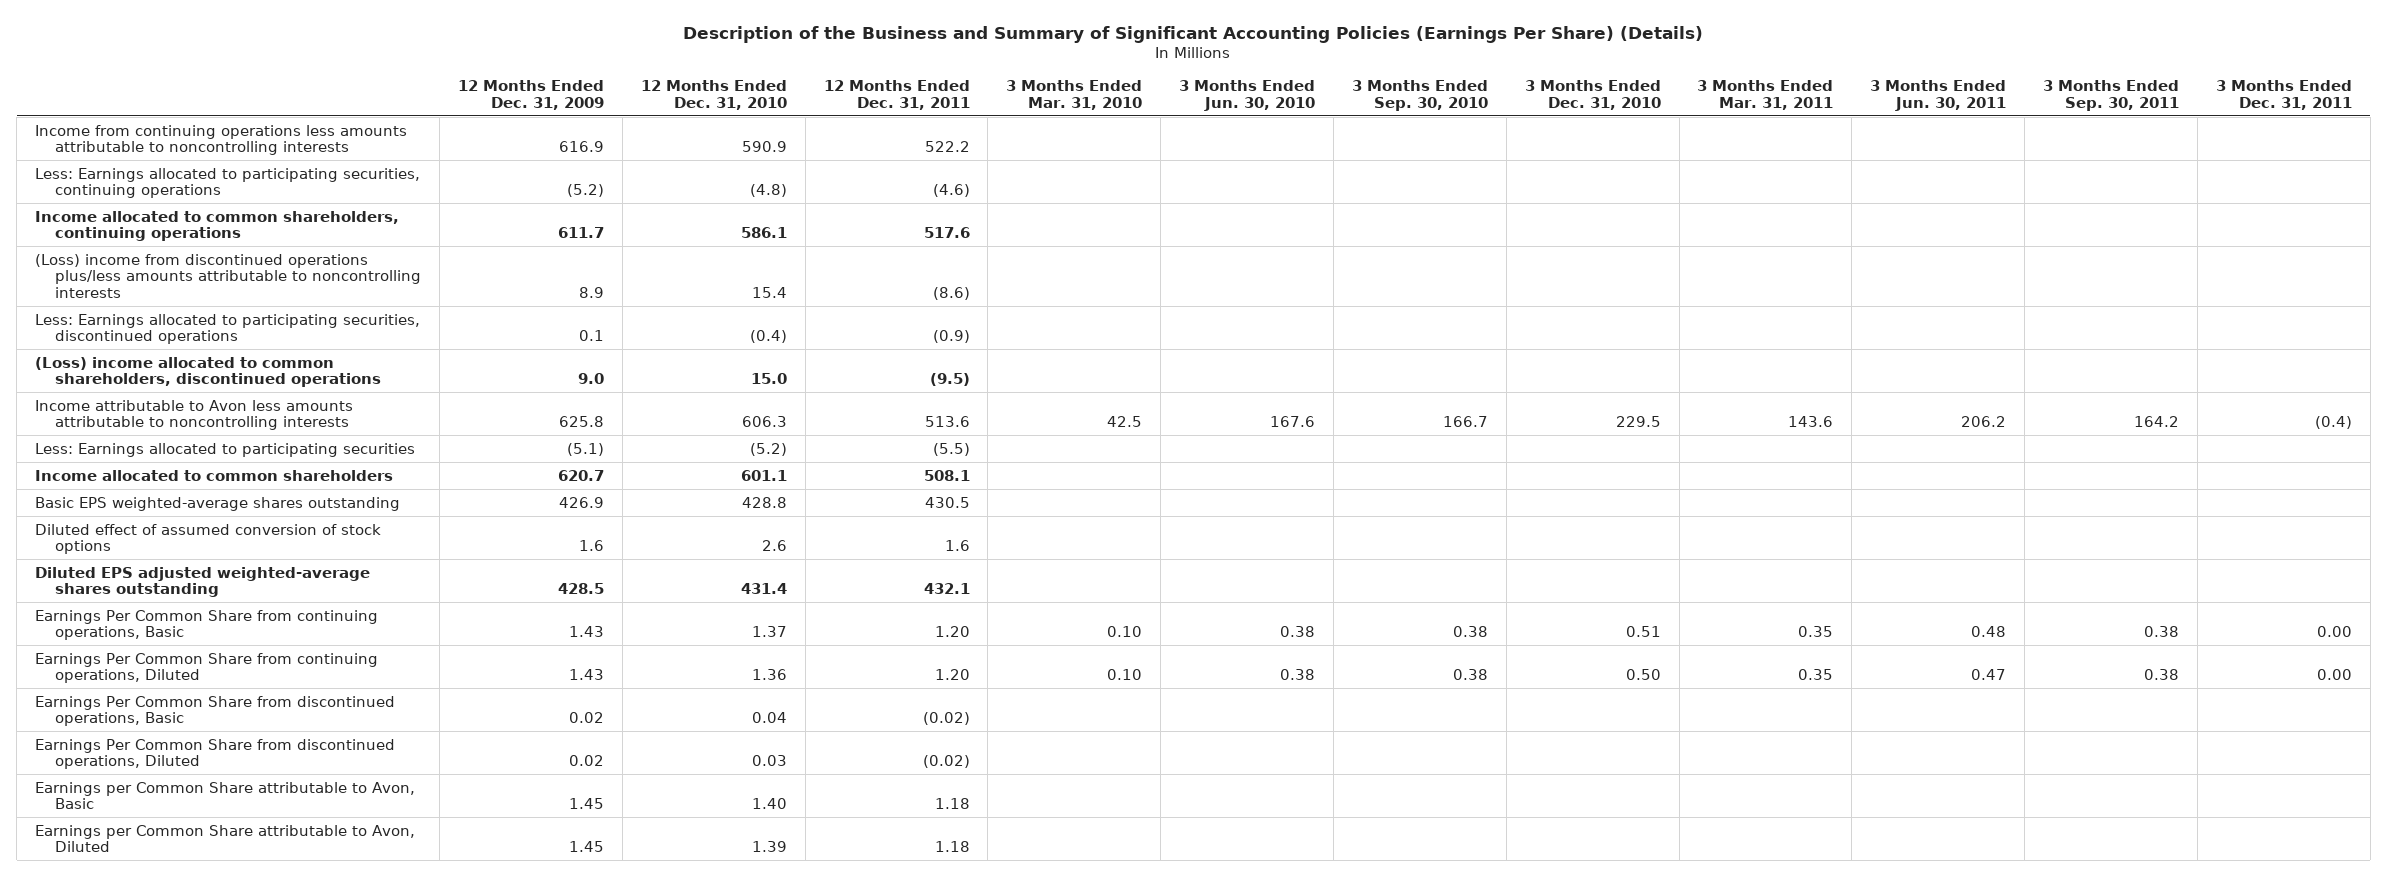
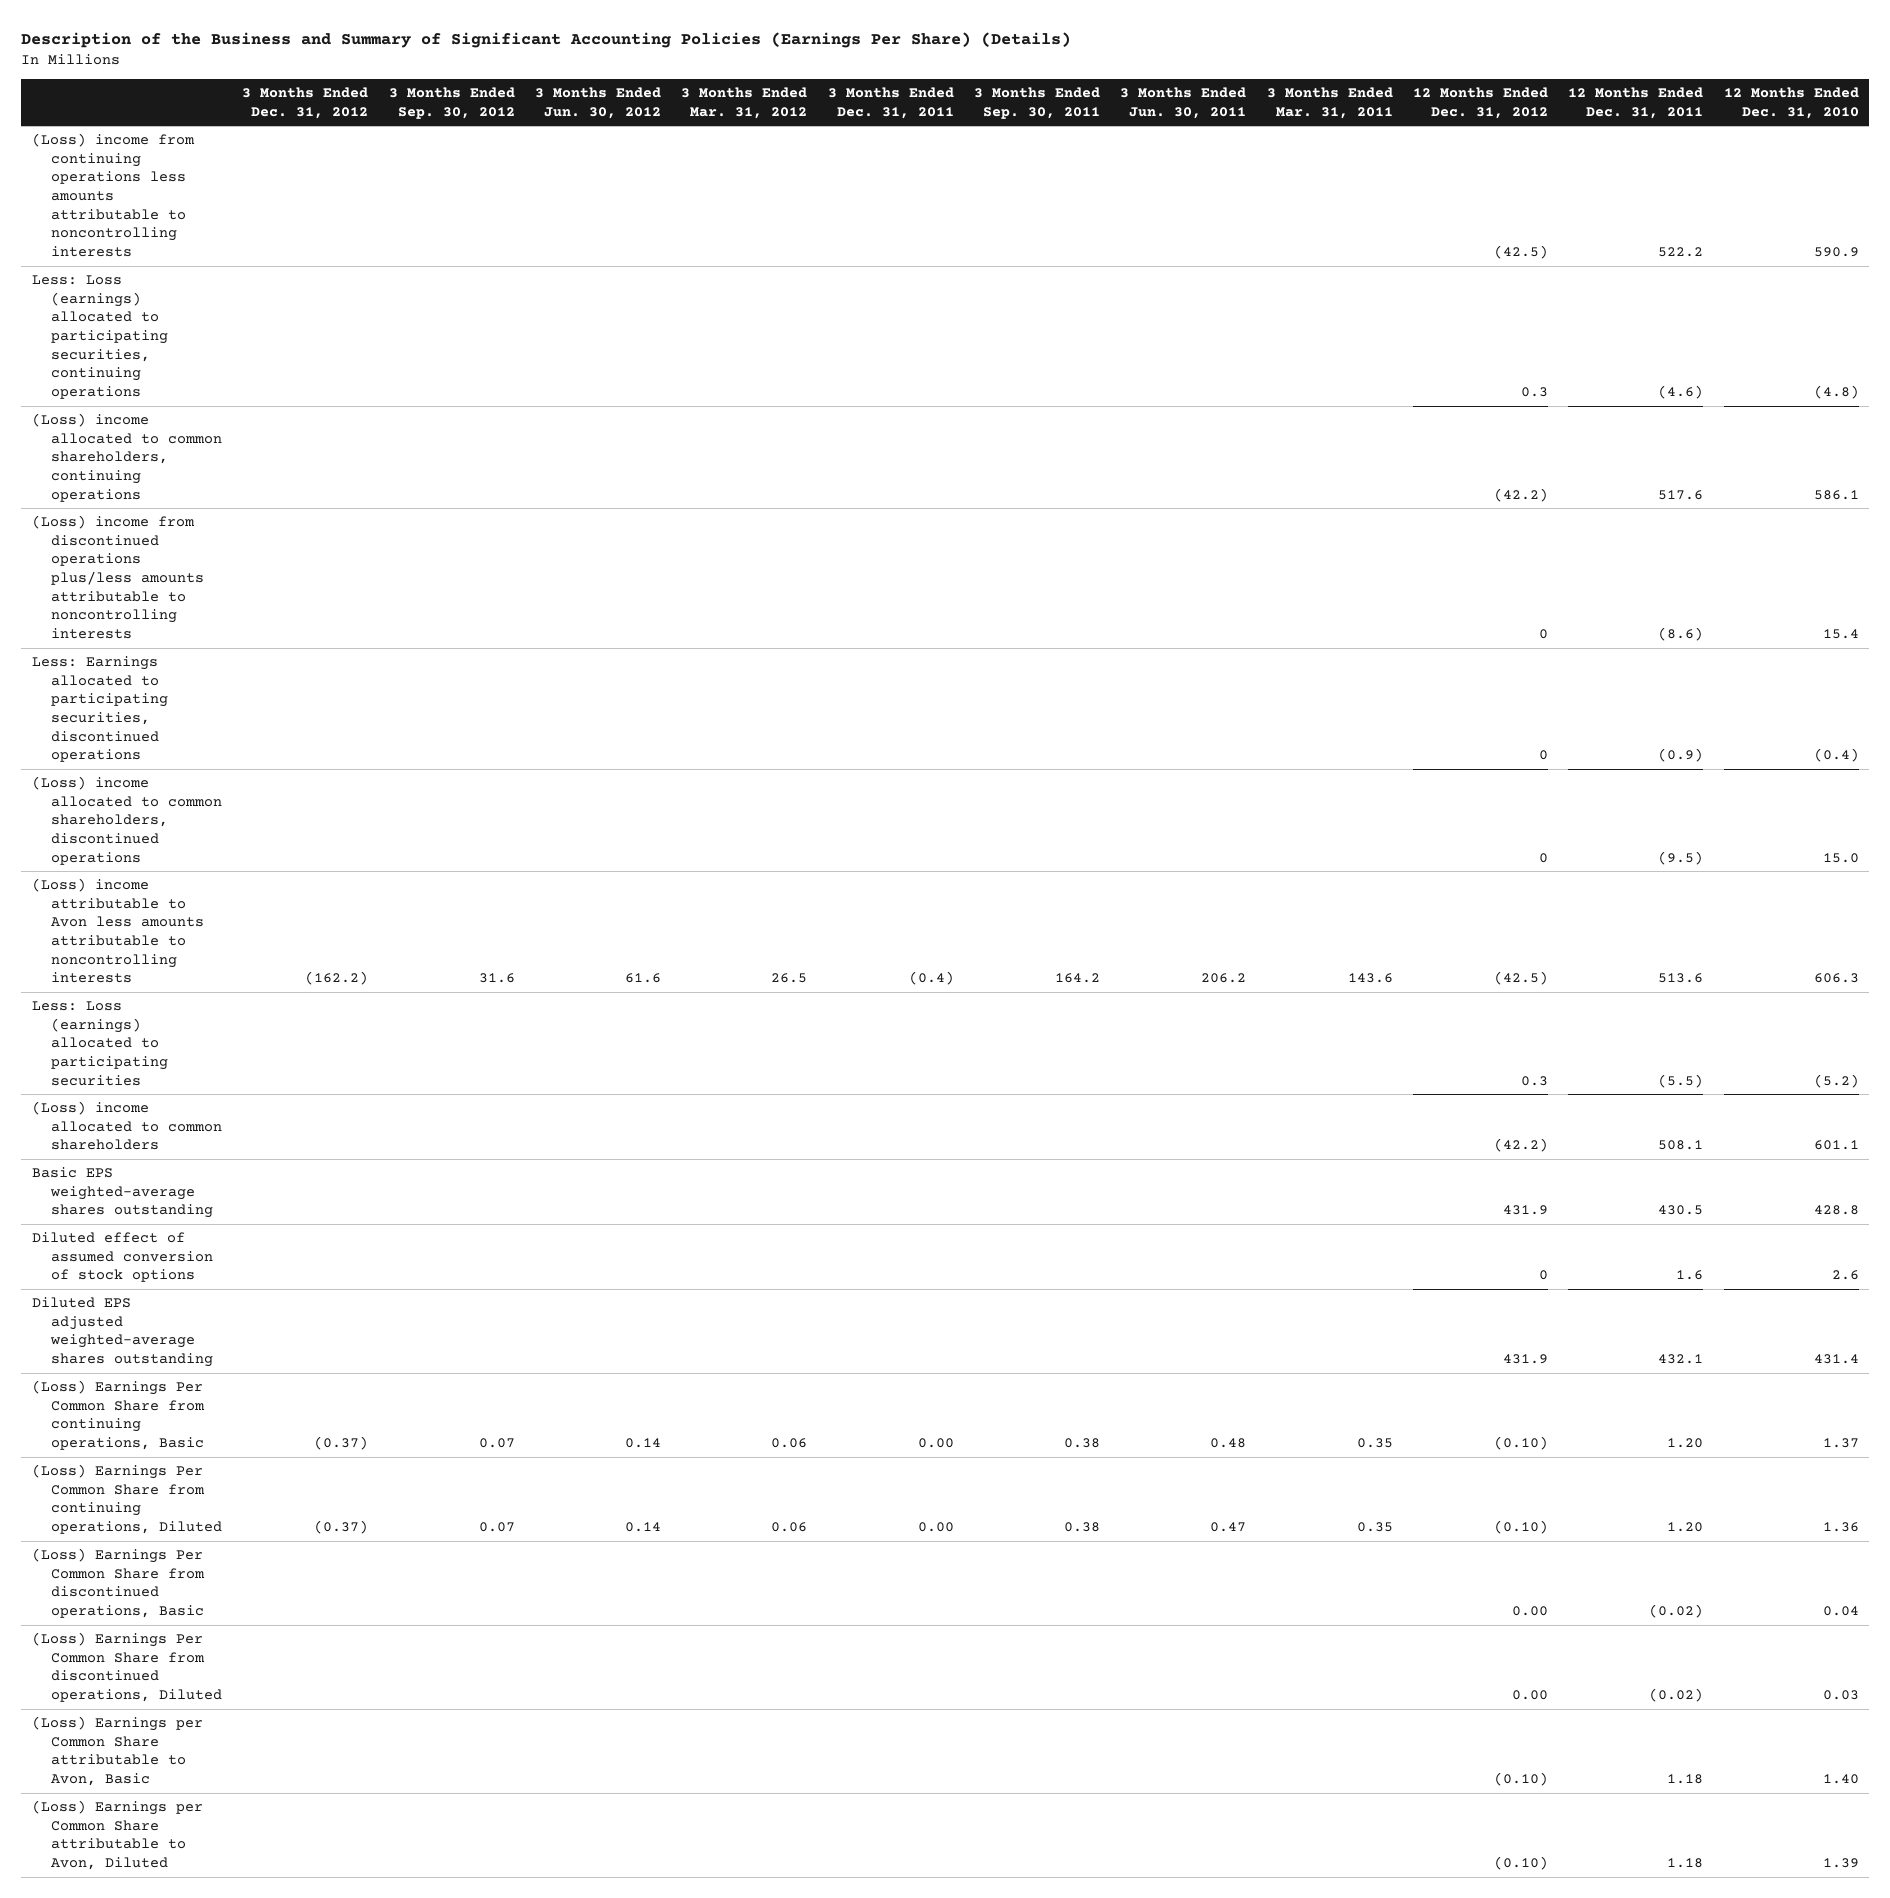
- | 12 Months Ended Dec. 31, 2009 | 12 Months Ended Dec. 31, 2010 | 12 Months Ended Dec. 31, 2011 | 3 Months Ended Mar. 31, 2010 | 3 Months Ended Jun. 30, 2010 | 3 Months Ended Sep. 30, 2010 | 3 Months Ended Dec. 31, 2010 | 3 Months Ended Mar. 31, 2011 | 3 Months Ended Jun. 30, 2011 | 3 Months Ended Sep. 30, 2011 | 3 Months Ended Dec. 31, 2011
+ | 3 Months Ended Dec. 31, 2012 | 3 Months Ended Sep. 30, 2012 | 3 Months Ended Jun. 30, 2012 | 3 Months Ended Mar. 31, 2012 | 3 Months Ended Dec. 31, 2011 | 3 Months Ended Sep. 30, 2011 | 3 Months Ended Jun. 30, 2011 | 3 Months Ended Mar. 31, 2011 | 12 Months Ended Dec. 31, 2012 | 12 Months Ended Dec. 31, 2011 | 12 Months Ended Dec. 31, 2010
- Income from continuing operations less amounts attributable to noncontrolling interests | 616.9 | 590.9 | 522.2 | | | | | | | |
- Less: Earnings allocated to participating securities, continuing operations | (5.2) | (4.8) | (4.6) | | | | | | | |
- Income allocated to common shareholders, continuing operations | 611.7 | 586.1 | 517.6 | | | | | | | |
+ (Loss) income from continuing operations less amounts attributable to noncontrolling interests | | | | | | | | | (42.5) | 522.2 | 590.9
+ Less: Loss (earnings) allocated to participating securities, continuing operations | | | | | | | | | 0.3 | (4.6) | (4.8)
+ (Loss) income allocated to common shareholders, continuing operations | | | | | | | | | (42.2) | 517.6 | 586.1
- Income attributable to Avon less amounts attributable to noncontrolling interests | 625.8 | 606.3 | 513.6 | 42.5 | 167.6 | 166.7 | 229.5 | 143.6 | 206.2 | 164.2 | (0.4)
- Less: Earnings allocated to participating securities | (5.1) | (5.2) | (5.5) | | | | | | | |
- Income allocated to common shareholders | 620.7 | 601.1 | 508.1 | | | | | | | |
+ (Loss) income attributable to Avon less amounts attributable to noncontrolling interests | (162.2) | 31.6 | 61.6 | 26.5 | (0.4) | 164.2 | 206.2 | 143.6 | (42.5) | 513.6 | 606.3
+ Less: Loss (earnings) allocated to participating securities | | | | | | | | | 0.3 | (5.5) | (5.2)
+ (Loss) income allocated to common shareholders | | | | | | | | | (42.2) | 508.1 | 601.1
- Earnings Per Common Share from continuing operations, Basic | 1.43 | 1.37 | 1.20 | 0.10 | 0.38 | 0.38 | 0.51 | 0.35 | 0.48 | 0.38 | 0.00
- Earnings Per Common Share from continuing operations, Diluted | 1.43 | 1.36 | 1.20 | 0.10 | 0.38 | 0.38 | 0.50 | 0.35 | 0.47 | 0.38 | 0.00
- Earnings Per Common Share from discontinued operations, Basic | 0.02 | 0.04 | (0.02) | | | | | | | |
- Earnings Per Common Share from discontinued operations, Diluted | 0.02 | 0.03 | (0.02) | | | | | | | |
- Earnings per Common Share attributable to Avon, Basic | 1.45 | 1.40 | 1.18 | | | | | | | |
- Earnings per Common Share attributable to Avon, Diluted | 1.45 | 1.39 | 1.18 | | | | | | | |
+ (Loss) Earnings Per Common Share from continuing operations, Basic | (0.37) | 0.07 | 0.14 | 0.06 | 0.00 | 0.38 | 0.48 | 0.35 | (0.10) | 1.20 | 1.37
+ (Loss) Earnings Per Common Share from continuing operations, Diluted | (0.37) | 0.07 | 0.14 | 0.06 | 0.00 | 0.38 | 0.47 | 0.35 | (0.10) | 1.20 | 1.36
+ (Loss) Earnings Per Common Share from discontinued operations, Basic | | | | | | | | | 0.00 | (0.02) | 0.04
+ (Loss) Earnings Per Common Share from discontinued operations, Diluted | | | | | | | | | 0.00 | (0.02) | 0.03
+ (Loss) Earnings per Common Share attributable to Avon, Basic | | | | | | | | | (0.10) | 1.18 | 1.40
+ (Loss) Earnings per Common Share attributable to Avon, Diluted | | | | | | | | | (0.10) | 1.18 | 1.39

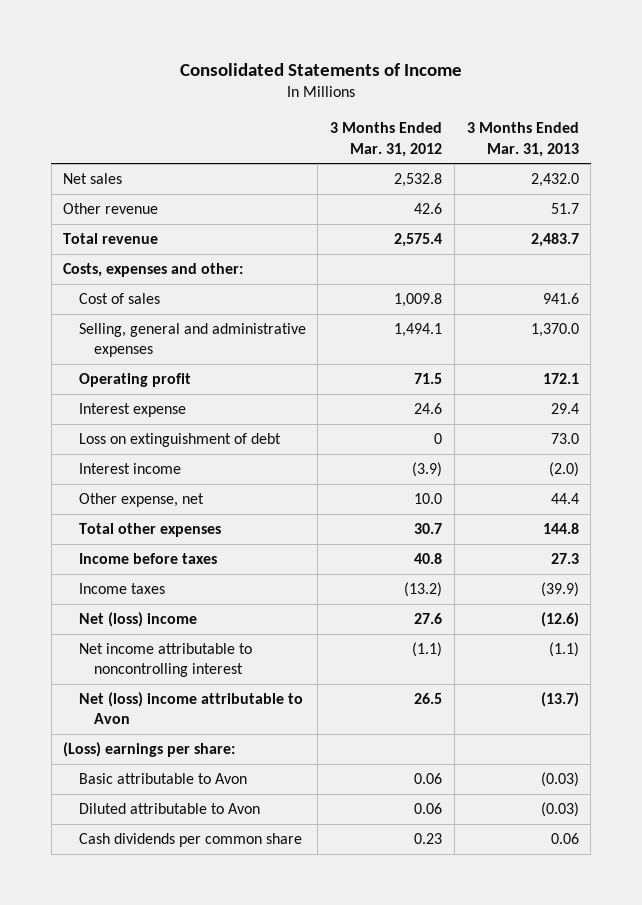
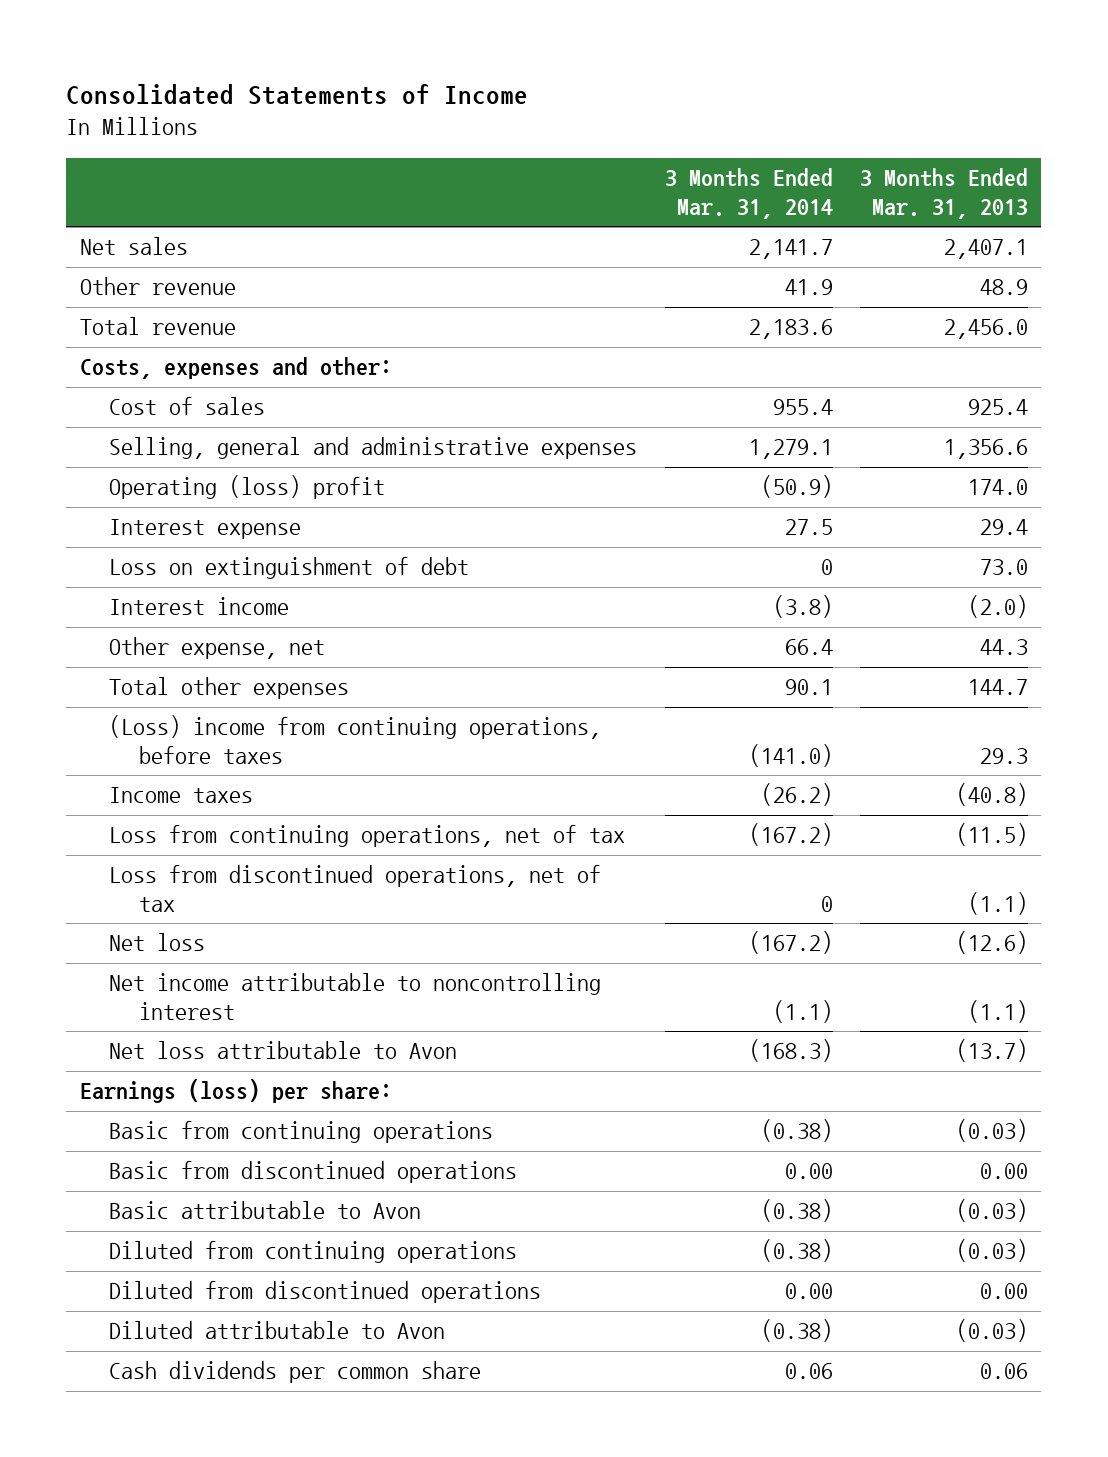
- | 3 Months Ended Mar. 31, 2012 | 3 Months Ended Mar. 31, 2013
+ | 3 Months Ended Mar. 31, 2014 | 3 Months Ended Mar. 31, 2013
- Net sales | 2,532.8 | 2,432.0
- Other revenue | 42.6 | 51.7
- Total revenue | 2,575.4 | 2,483.7
+ Net sales | 2,141.7 | 2,407.1
+ Other revenue | 41.9 | 48.9
+ Total revenue | 2,183.6 | 2,456.0
- Cost of sales | 1,009.8 | 941.6
- Selling, general and administrative expenses | 1,494.1 | 1,370.0
- Operating profit | 71.5 | 172.1
+ Cost of sales | 955.4 | 925.4
+ Selling, general and administrative expenses | 1,279.1 | 1,356.6
+ Operating (loss) profit | (50.9) | 174.0
- Other expense, net | 10.0 | 44.4
- Total other expenses | 30.7 | 144.8
- Income before taxes | 40.8 | 27.3
- Income taxes | (13.2) | (39.9)
- Net (loss) income | 27.6 | (12.6)
+ Other expense, net | 66.4 | 44.3
+ Total other expenses | 90.1 | 144.7
+ (Loss) income from continuing operations, before taxes | (141.0) | 29.3
+ Income taxes | (26.2) | (40.8)
+ Loss from continuing operations, net of tax | (167.2) | (11.5)
+ Loss from discontinued operations, net of tax | 0 | (1.1)
+ Net loss | (167.2) | (12.6)
- Net (loss) income attributable to Avon | 26.5 | (13.7)
- (Loss) earnings per share:
+ Net loss attributable to Avon | (168.3) | (13.7)
+ Earnings (loss) per share:
+ Basic from continuing operations | (0.38) | (0.03)
+ Basic from discontinued operations | 0.00 | 0.00
+ Diluted from continuing operations | (0.38) | (0.03)
+ Diluted from discontinued operations | 0.00 | 0.00

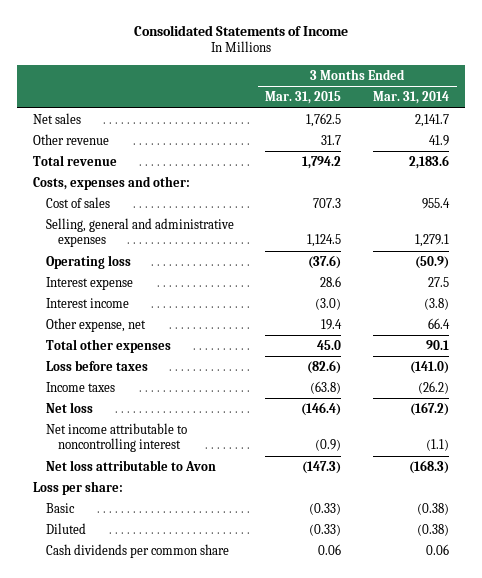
- | 3 Months Ended Mar. 31, 2014 | 3 Months Ended Mar. 31, 2013
+ | 3 Months Ended Mar. 31, 2015 | 3 Months Ended Mar. 31, 2014
- Operating (loss) profit | (50.9) | 174.0
+ Operating loss | (37.6) | (50.9)
- Loss on extinguishment of debt | 0 | 73.0
- (Loss) income from continuing operations, before taxes | (141.0) | 29.3
+ Loss before taxes | (82.6) | (141.0)
- Loss from continuing operations, net of tax | (167.2) | (11.5)
- Loss from discontinued operations, net of tax | 0 | (1.1)
- Earnings (loss) per share:
- Basic from continuing operations | (0.38) | (0.03)
- Basic from discontinued operations | 0.00 | 0.00
- Basic attributable to Avon | (0.38) | (0.03)
- Diluted from continuing operations | (0.38) | (0.03)
- Diluted from discontinued operations | 0.00 | 0.00
- Diluted attributable to Avon | (0.38) | (0.03)
+ Loss per share:
+ Basic | (0.33) | (0.38)
+ Diluted | (0.33) | (0.38)

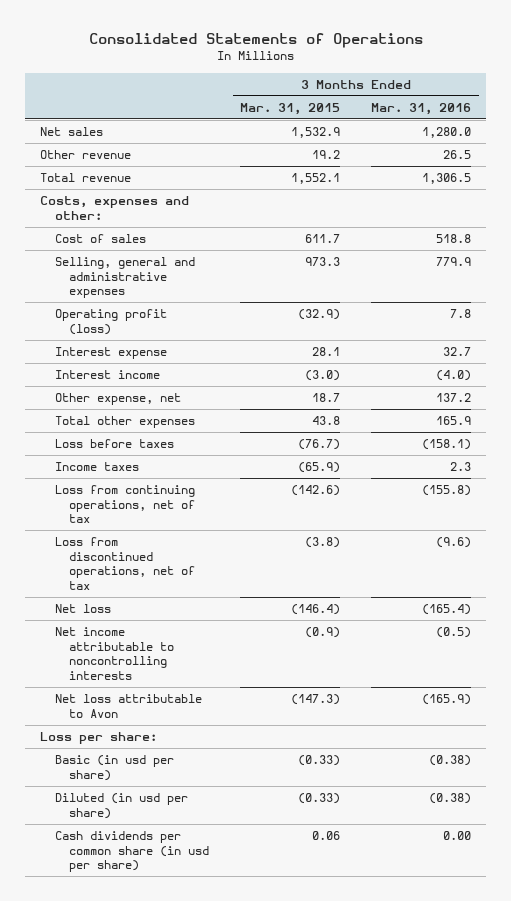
- Consolidated Statements of Income
+ Consolidated Statements of Operations
- | 3 Months Ended Mar. 31, 2015 | 3 Months Ended Mar. 31, 2014
+ | 3 Months Ended Mar. 31, 2015 | 3 Months Ended Mar. 31, 2016
- Net sales | 1,762.5 | 2,141.7
- Other revenue | 31.7 | 41.9
- Total revenue | 1,794.2 | 2,183.6
+ Net sales | 1,532.9 | 1,280.0
+ Other revenue | 19.2 | 26.5
+ Total revenue | 1,552.1 | 1,306.5
- Cost of sales | 707.3 | 955.4
- Selling, general and administrative expenses | 1,124.5 | 1,279.1
- Operating loss | (37.6) | (50.9)
- Interest expense | 28.6 | 27.5
+ Cost of sales | 611.7 | 518.8
+ Selling, general and administrative expenses | 973.3 | 779.9
+ Operating profit (loss) | (32.9) | 7.8
+ Interest expense | 28.1 | 32.7
- Other expense, net | 19.4 | 66.4
- Total other expenses | 45.0 | 90.1
- Loss before taxes | (82.6) | (141.0)
- Income taxes | (63.8) | (26.2)
+ Other expense, net | 18.7 | 137.2
+ Total other expenses | 43.8 | 165.9
+ Loss before taxes | (76.7) | (158.1)
+ Income taxes | (65.9) | 2.3
+ Loss from continuing operations, net of tax | (142.6) | (155.8)
+ Loss from discontinued operations, net of tax | (3.8) | (9.6)
- Net income attributable to noncontrolling interest | (0.9) | (1.1)
+ Net income attributable to noncontrolling interests | (0.9) | (0.5)
- Basic | (0.33) | (0.38)
- Diluted | (0.33) | (0.38)
- Cash dividends per common share | 0.06 | 0.06
+ Basic (in usd per share) | (0.33) | (0.38)
+ Diluted (in usd per share) | (0.33) | (0.38)
+ Cash dividends per common share (in usd per share) | 0.06 | 0.00

